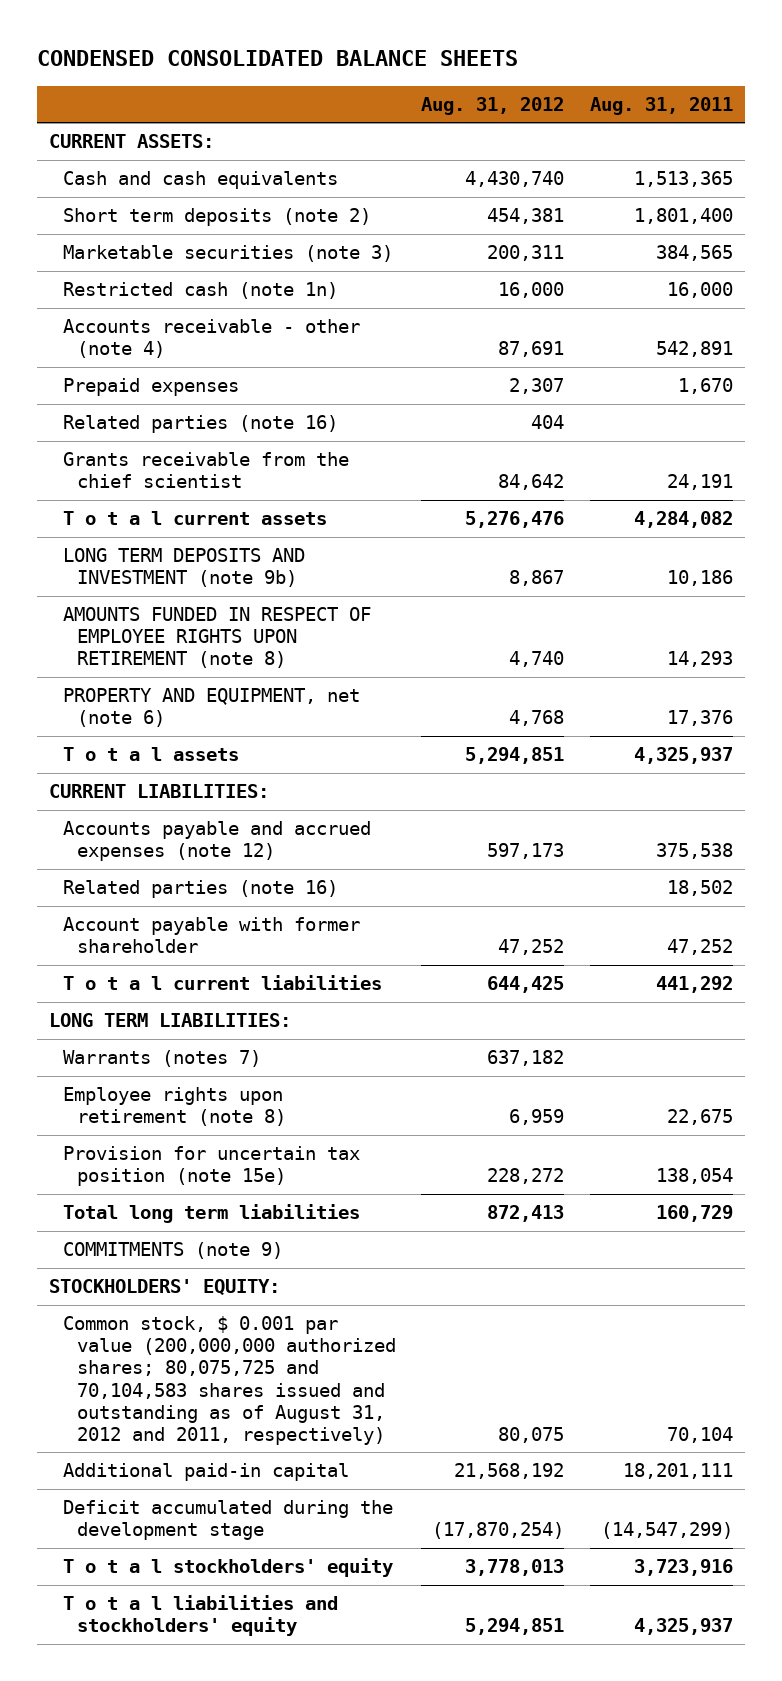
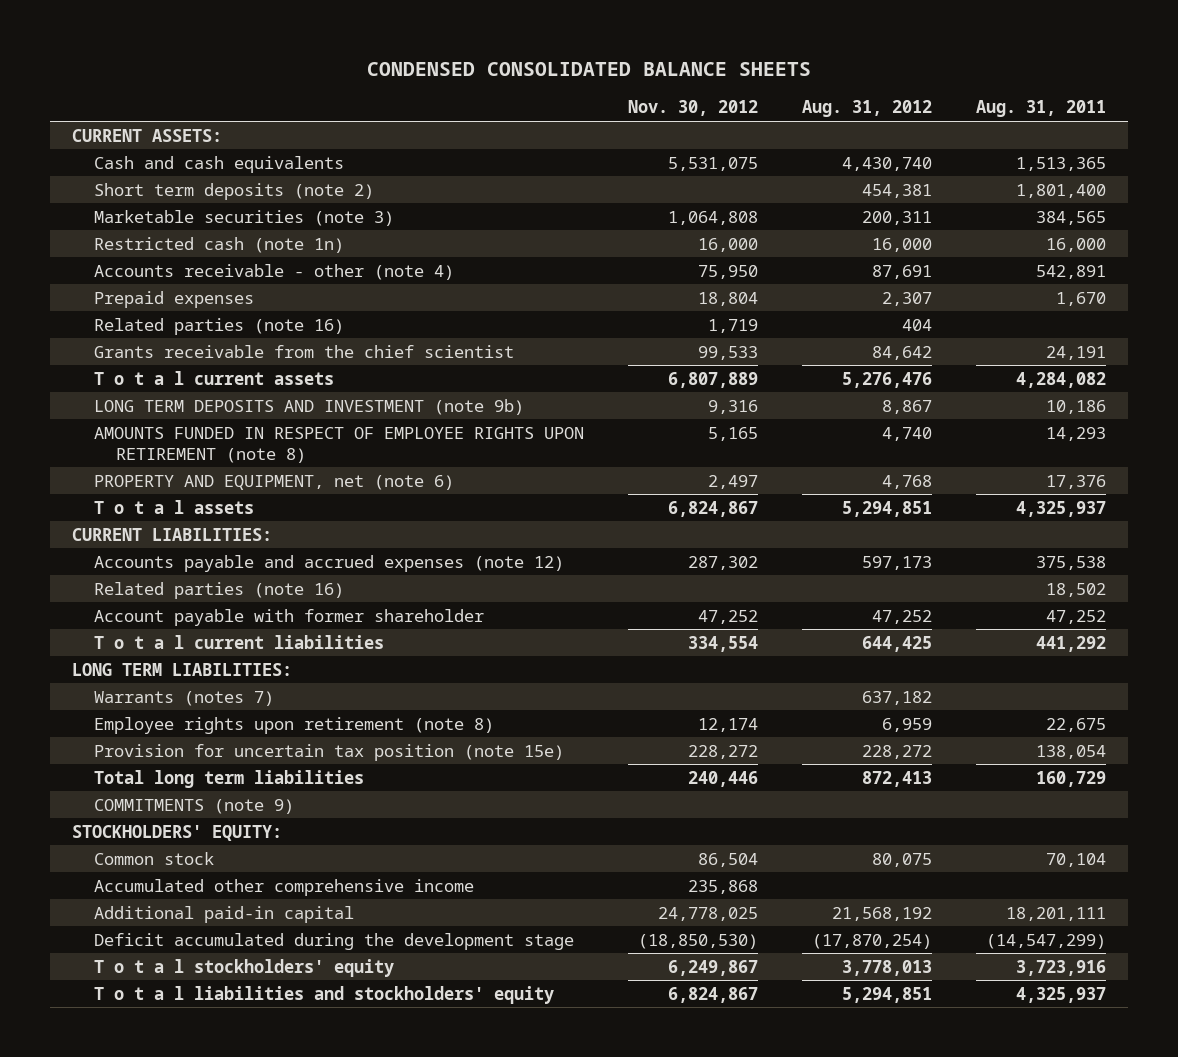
- | Aug. 31, 2012 | Aug. 31, 2011
+ | Nov. 30, 2012 | Aug. 31, 2012 | Aug. 31, 2011
- Common stock, $ 0.001 par value (200,000,000 authorized shares; 80,075,725 and 70,104,583 shares issued and outstanding as of August 31, 2012 and 2011, respectively) | 80,075 | 70,104
+ Common stock | 86,504 | 80,075 | 70,104
+ Accumulated other comprehensive income | 235,868 | |

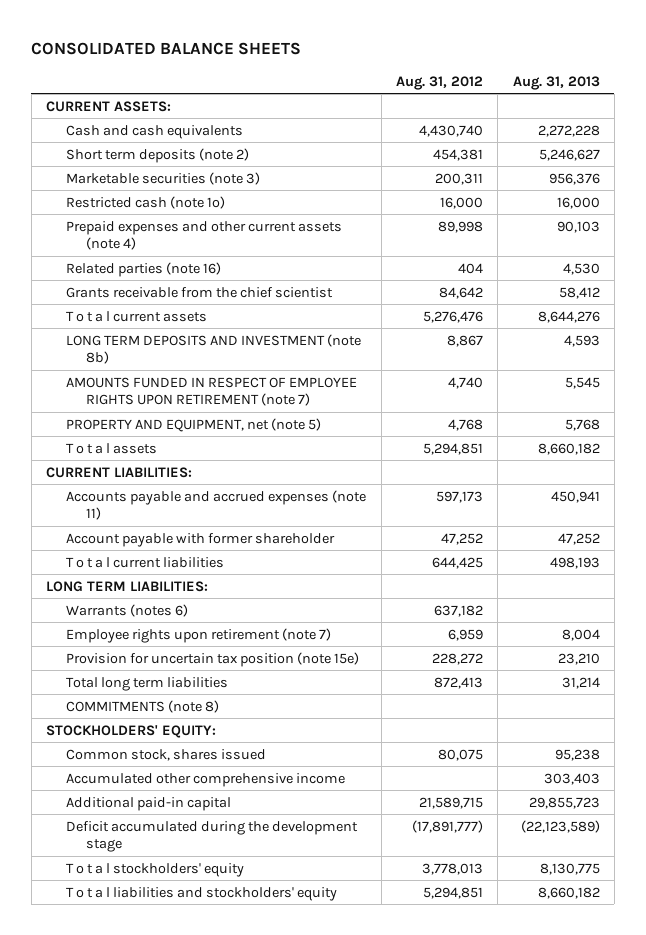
- CONDENSED CONSOLIDATED BALANCE SHEETS
+ CONSOLIDATED BALANCE SHEETS
- | Nov. 30, 2012 | Aug. 31, 2012 | Aug. 31, 2011
+ | Aug. 31, 2012 | Aug. 31, 2013
- Restricted cash (note 1n) | 16,000 | 16,000 | 16,000
- Accounts receivable - other (note 4) | 75,950 | 87,691 | 542,891
- Prepaid expenses | 18,804 | 2,307 | 1,670
+ Restricted cash (note 1o) | 16,000 | 16,000
+ Prepaid expenses and other current assets (note 4) | 89,998 | 90,103
- LONG TERM DEPOSITS AND INVESTMENT (note 9b) | 9,316 | 8,867 | 10,186
- AMOUNTS FUNDED IN RESPECT OF EMPLOYEE RIGHTS UPON RETIREMENT (note 8) | 5,165 | 4,740 | 14,293
- PROPERTY AND EQUIPMENT, net (note 6) | 2,497 | 4,768 | 17,376
+ LONG TERM DEPOSITS AND INVESTMENT (note 8b) | 8,867 | 4,593
+ AMOUNTS FUNDED IN RESPECT OF EMPLOYEE RIGHTS UPON RETIREMENT (note 7) | 4,740 | 5,545
+ PROPERTY AND EQUIPMENT, net (note 5) | 4,768 | 5,768
- Accounts payable and accrued expenses (note 12) | 287,302 | 597,173 | 375,538
- Related parties (note 16) | | | 18,502
+ Accounts payable and accrued expenses (note 11) | 597,173 | 450,941
- Warrants (notes 7) | | 637,182 |
- Employee rights upon retirement (note 8) | 12,174 | 6,959 | 22,675
+ Warrants (notes 6) | 637,182 |
+ Employee rights upon retirement (note 7) | 6,959 | 8,004
- COMMITMENTS (note 9)
+ COMMITMENTS (note 8)
- Common stock | 86,504 | 80,075 | 70,104
+ Common stock, shares issued | 80,075 | 95,238
- Additional paid-in capital | 24,778,025 | 21,568,192 | 18,201,111
- Deficit accumulated during the development stage | (18,850,530) | (17,870,254) | (14,547,299)
+ Additional paid-in capital | 21,589,715 | 29,855,723
+ Deficit accumulated during the development stage | (17,891,777) | (22,123,589)

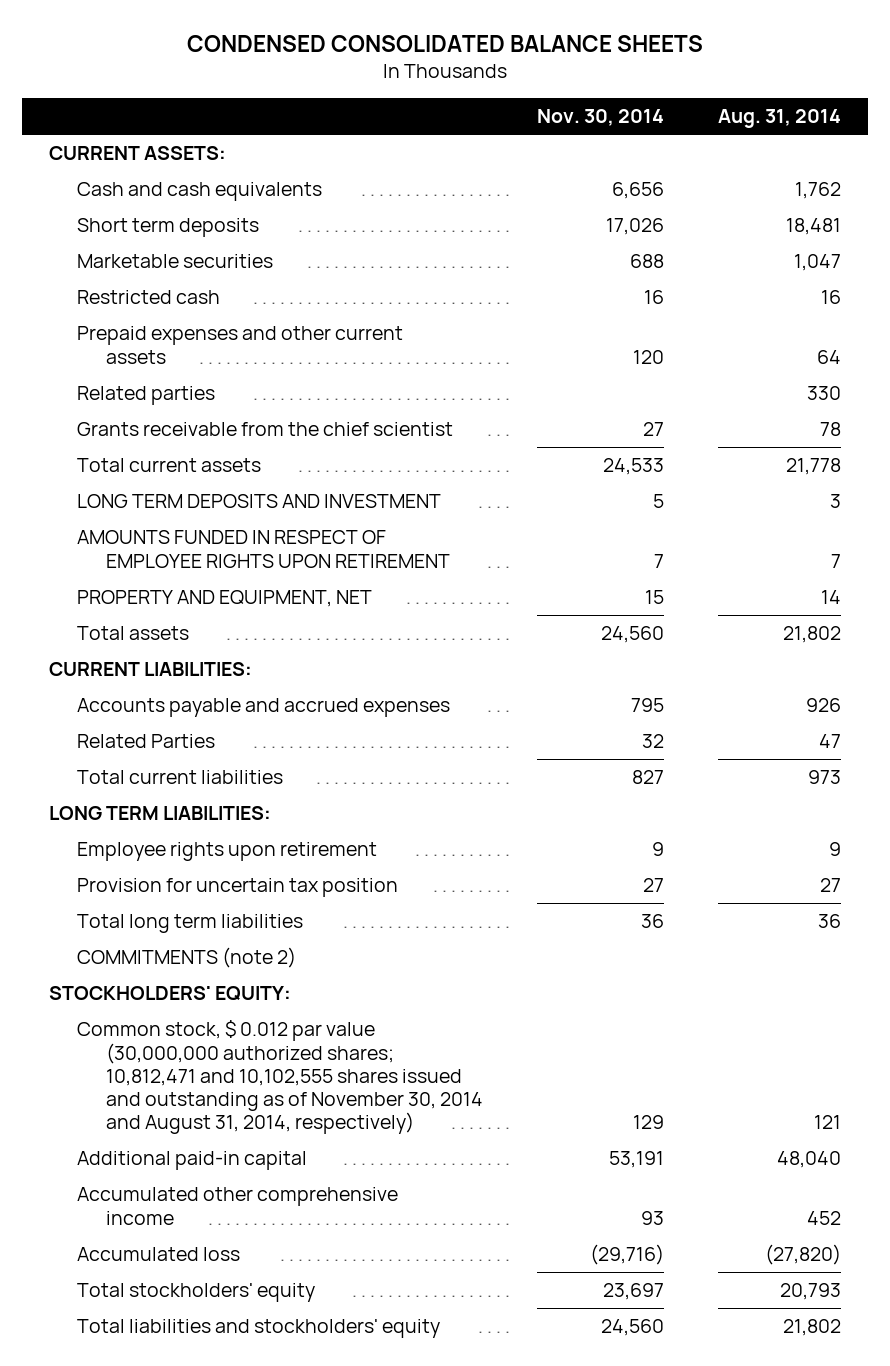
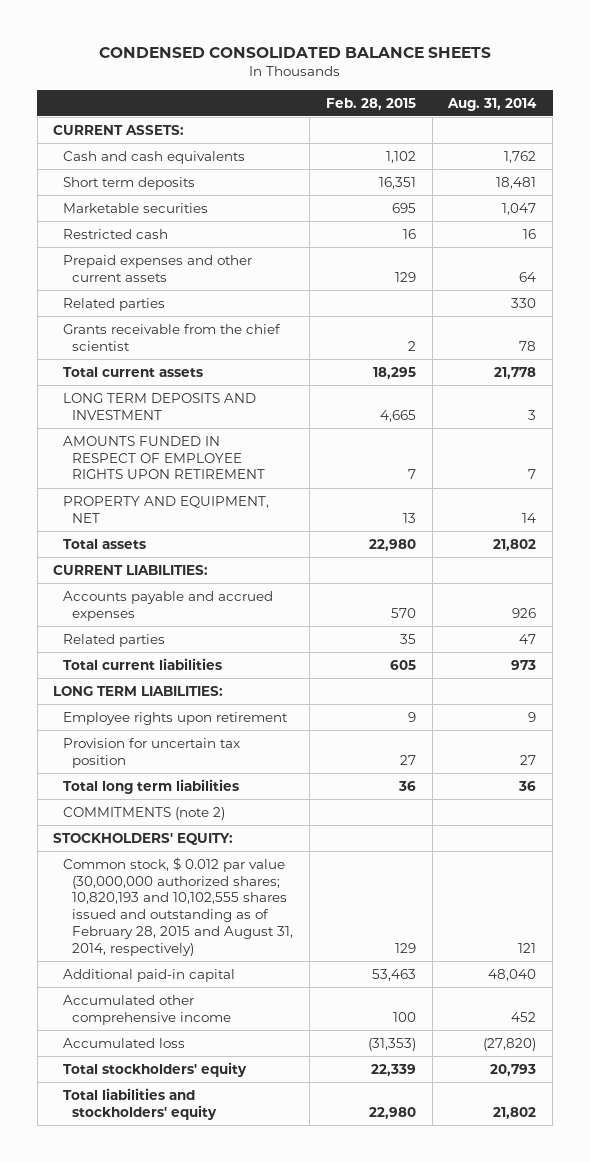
- | Nov. 30, 2014 | Aug. 31, 2014
+ | Feb. 28, 2015 | Aug. 31, 2014
- Related Parties | 32 | 47
+ Related parties | 35 | 47
- Common stock, $ 0.012 par value (30,000,000 authorized shares; 10,812,471 and 10,102,555 shares issued and outstanding as of November 30, 2014 and August 31, 2014, respectively) | 129 | 121
+ Common stock, $ 0.012 par value (30,000,000 authorized shares; 10,820,193 and 10,102,555 shares issued and outstanding as of February 28, 2015 and August 31, 2014, respectively) | 129 | 121

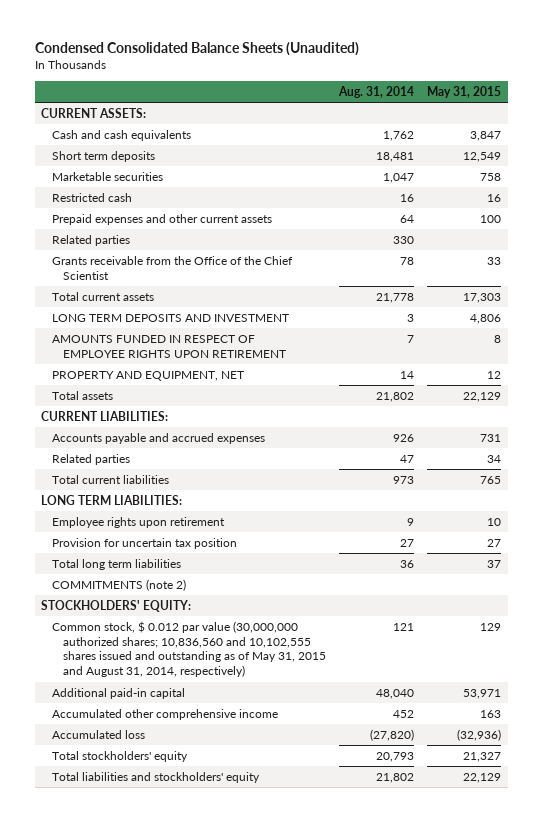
- CONDENSED CONSOLIDATED BALANCE SHEETS
+ Condensed Consolidated Balance Sheets (Unaudited)
- | Feb. 28, 2015 | Aug. 31, 2014
+ | Aug. 31, 2014 | May 31, 2015
- Grants receivable from the chief scientist | 2 | 78
+ Grants receivable from the Office of the Chief Scientist | 78 | 33
- Common stock, $ 0.012 par value (30,000,000 authorized shares; 10,820,193 and 10,102,555 shares issued and outstanding as of February 28, 2015 and August 31, 2014, respectively) | 129 | 121
+ Common stock, $ 0.012 par value (30,000,000 authorized shares; 10,836,560 and 10,102,555 shares issued and outstanding as of May 31, 2015 and August 31, 2014, respectively) | 121 | 129

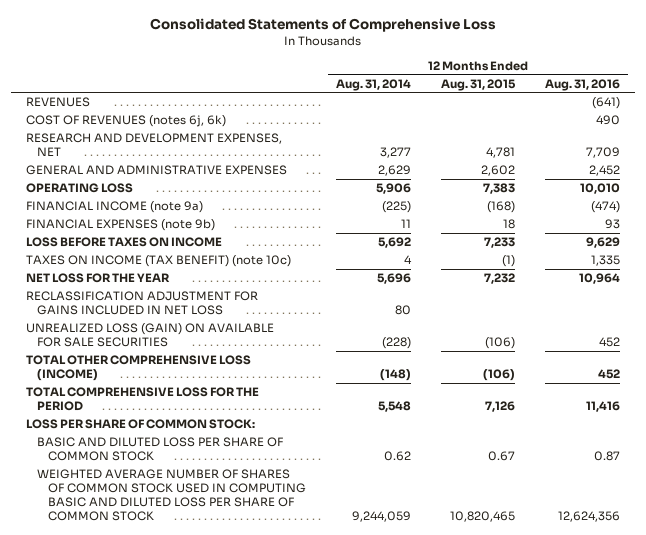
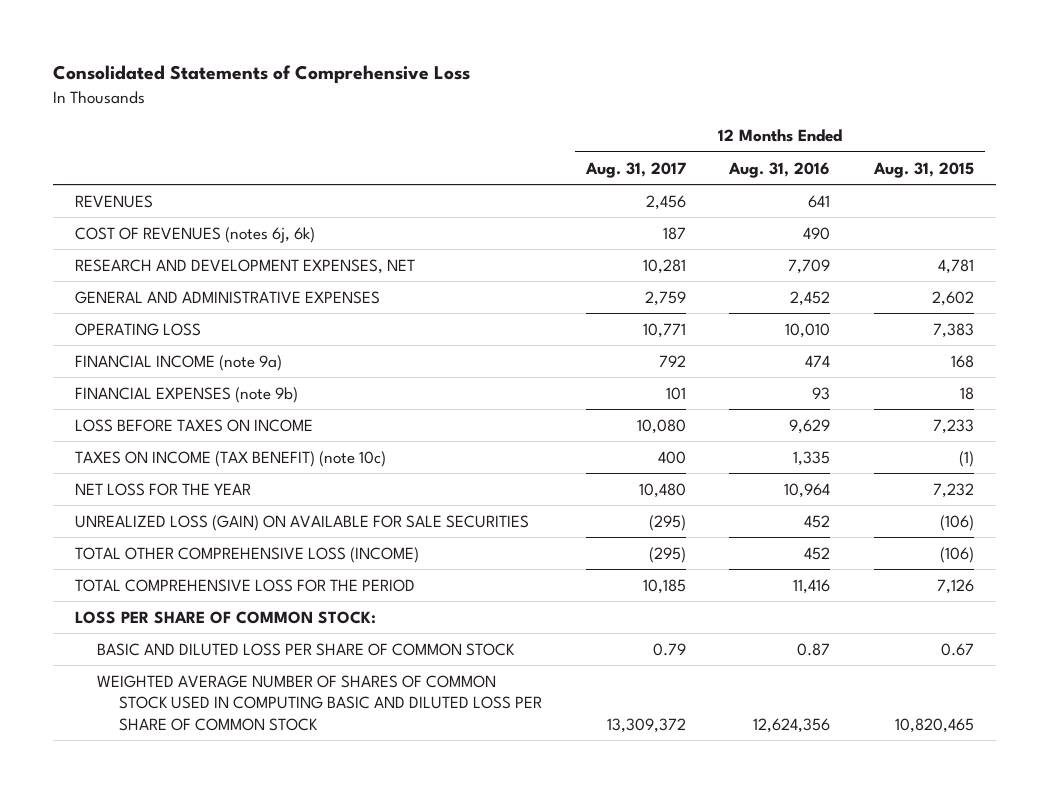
- | 12 Months Ended Aug. 31, 2014 | 12 Months Ended Aug. 31, 2015 | 12 Months Ended Aug. 31, 2016
+ | 12 Months Ended Aug. 31, 2017 | 12 Months Ended Aug. 31, 2016 | 12 Months Ended Aug. 31, 2015
- REVENUES | | | (641)
+ REVENUES | 2,456 | 641 |
- FINANCIAL INCOME (note 9a) | (225) | (168) | (474)
+ FINANCIAL INCOME (note 9a) | 792 | 474 | 168
- RECLASSIFICATION ADJUSTMENT FOR GAINS INCLUDED IN NET LOSS | 80 | |

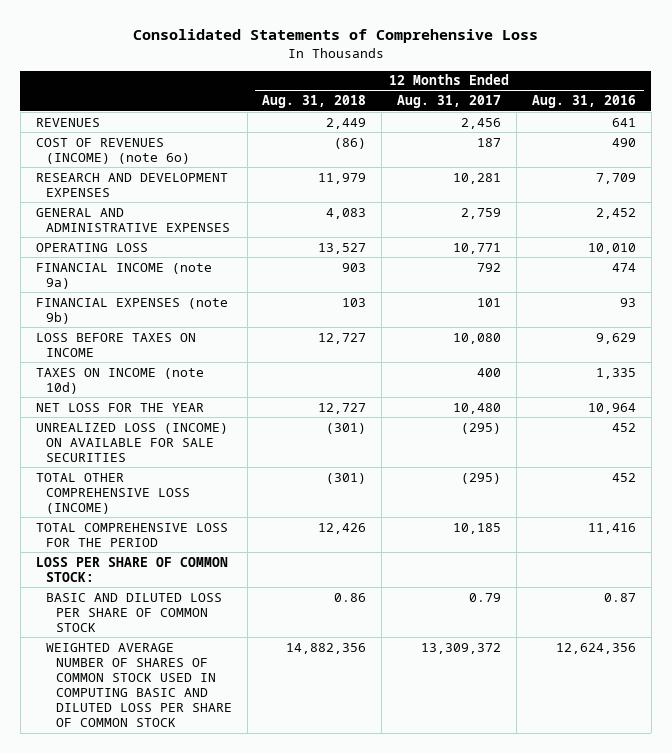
- | 12 Months Ended Aug. 31, 2017 | 12 Months Ended Aug. 31, 2016 | 12 Months Ended Aug. 31, 2015
+ | 12 Months Ended Aug. 31, 2018 | 12 Months Ended Aug. 31, 2017 | 12 Months Ended Aug. 31, 2016
- COST OF REVENUES (notes 6j, 6k) | 187 | 490 |
- RESEARCH AND DEVELOPMENT EXPENSES, NET | 10,281 | 7,709 | 4,781
+ COST OF REVENUES (INCOME) (note 6o) | (86) | 187 | 490
+ RESEARCH AND DEVELOPMENT EXPENSES | 11,979 | 10,281 | 7,709
- TAXES ON INCOME (TAX BENEFIT) (note 10c) | 400 | 1,335 | (1)
+ TAXES ON INCOME (note 10d) | | 400 | 1,335
- UNREALIZED LOSS (GAIN) ON AVAILABLE FOR SALE SECURITIES | (295) | 452 | (106)
+ UNREALIZED LOSS (INCOME) ON AVAILABLE FOR SALE SECURITIES | (301) | (295) | 452

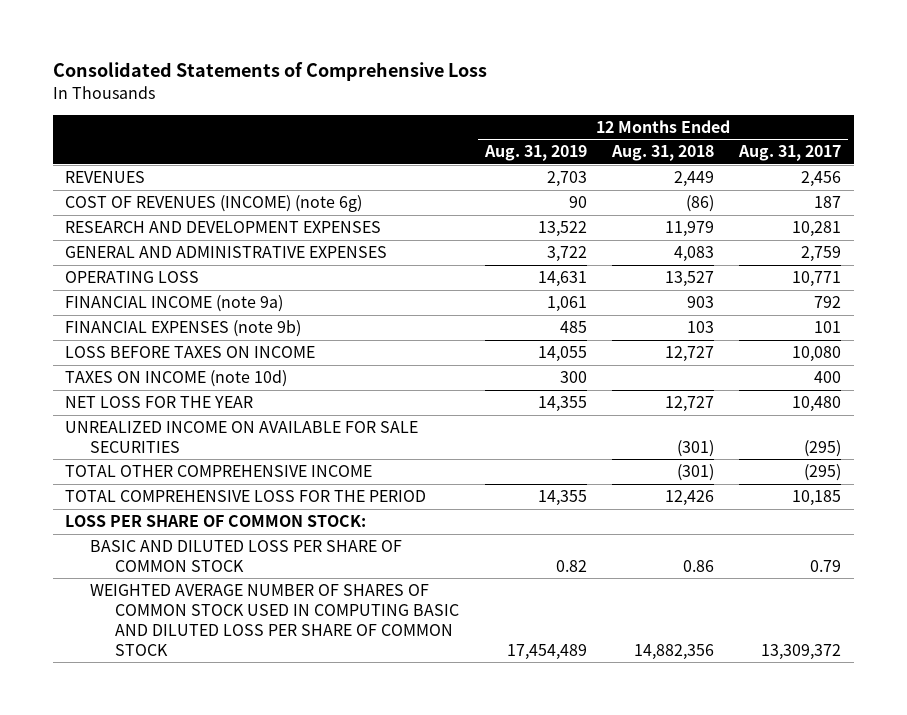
- | 12 Months Ended Aug. 31, 2018 | 12 Months Ended Aug. 31, 2017 | 12 Months Ended Aug. 31, 2016
+ | 12 Months Ended Aug. 31, 2019 | 12 Months Ended Aug. 31, 2018 | 12 Months Ended Aug. 31, 2017
- COST OF REVENUES (INCOME) (note 6o) | (86) | 187 | 490
+ COST OF REVENUES (INCOME) (note 6g) | 90 | (86) | 187
- UNREALIZED LOSS (INCOME) ON AVAILABLE FOR SALE SECURITIES | (301) | (295) | 452
- TOTAL OTHER COMPREHENSIVE LOSS (INCOME) | (301) | (295) | 452
+ UNREALIZED INCOME ON AVAILABLE FOR SALE SECURITIES | | (301) | (295)
+ TOTAL OTHER COMPREHENSIVE INCOME | | (301) | (295)

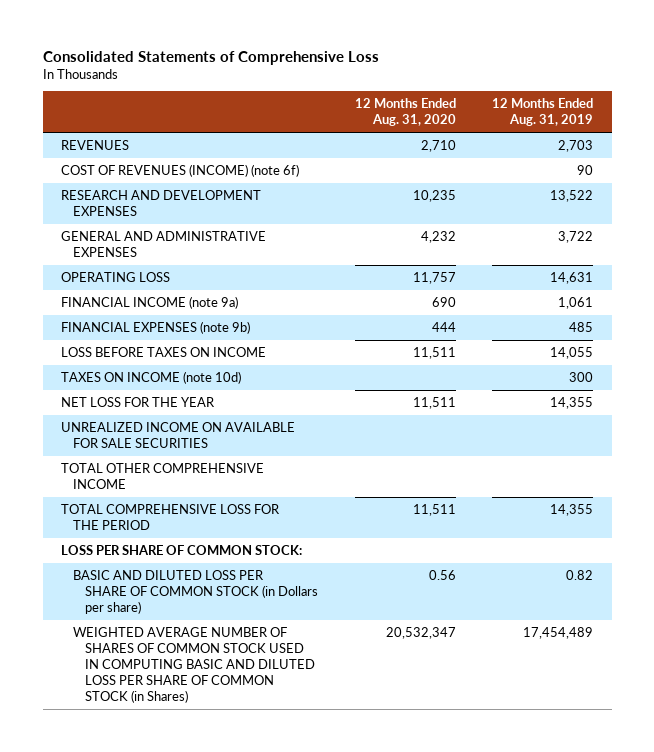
- | 12 Months Ended Aug. 31, 2019 | 12 Months Ended Aug. 31, 2018 | 12 Months Ended Aug. 31, 2017
+ | 12 Months Ended Aug. 31, 2020 | 12 Months Ended Aug. 31, 2019
- COST OF REVENUES (INCOME) (note 6g) | 90 | (86) | 187
+ COST OF REVENUES (INCOME) (note 6f) | | 90
- BASIC AND DILUTED LOSS PER SHARE OF COMMON STOCK | 0.82 | 0.86 | 0.79
- WEIGHTED AVERAGE NUMBER OF SHARES OF COMMON STOCK USED IN COMPUTING BASIC AND DILUTED LOSS PER SHARE OF COMMON STOCK | 17,454,489 | 14,882,356 | 13,309,372
+ BASIC AND DILUTED LOSS PER SHARE OF COMMON STOCK (in Dollars per share) | 0.56 | 0.82
+ WEIGHTED AVERAGE NUMBER OF SHARES OF COMMON STOCK USED IN COMPUTING BASIC AND DILUTED LOSS PER SHARE OF COMMON STOCK (in Shares) | 20,532,347 | 17,454,489

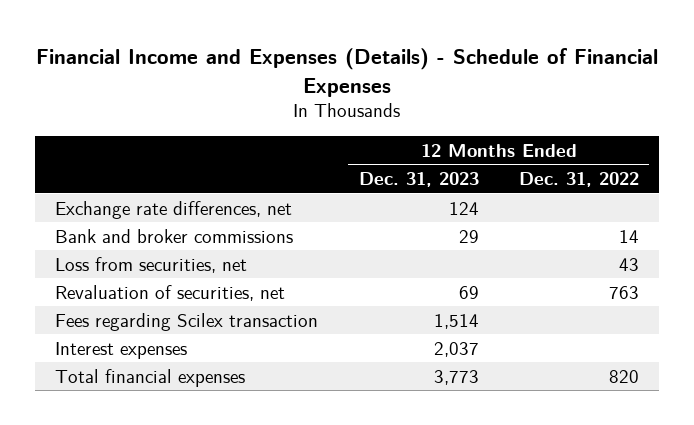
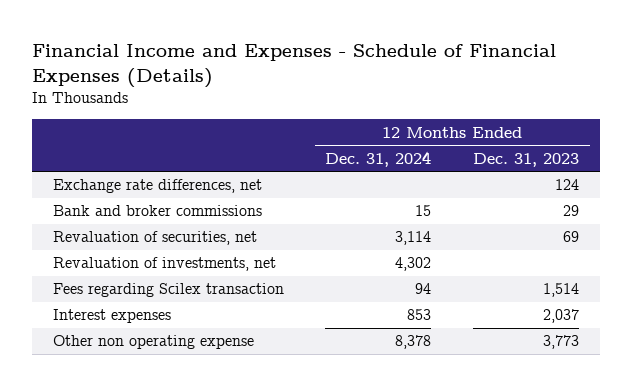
- Financial Income and Expenses (Details) - Schedule of Financial Expenses
+ Financial Income and Expenses - Schedule of Financial Expenses (Details)
- | 12 Months Ended Dec. 31, 2023 | 12 Months Ended Dec. 31, 2022
+ | 12 Months Ended Dec. 31, 2024 | 12 Months Ended Dec. 31, 2023
- Loss from securities, net | | 43
+ Revaluation of investments, net | 4,302 |
- Total financial expenses | 3,773 | 820
+ Other non operating expense | 8,378 | 3,773

